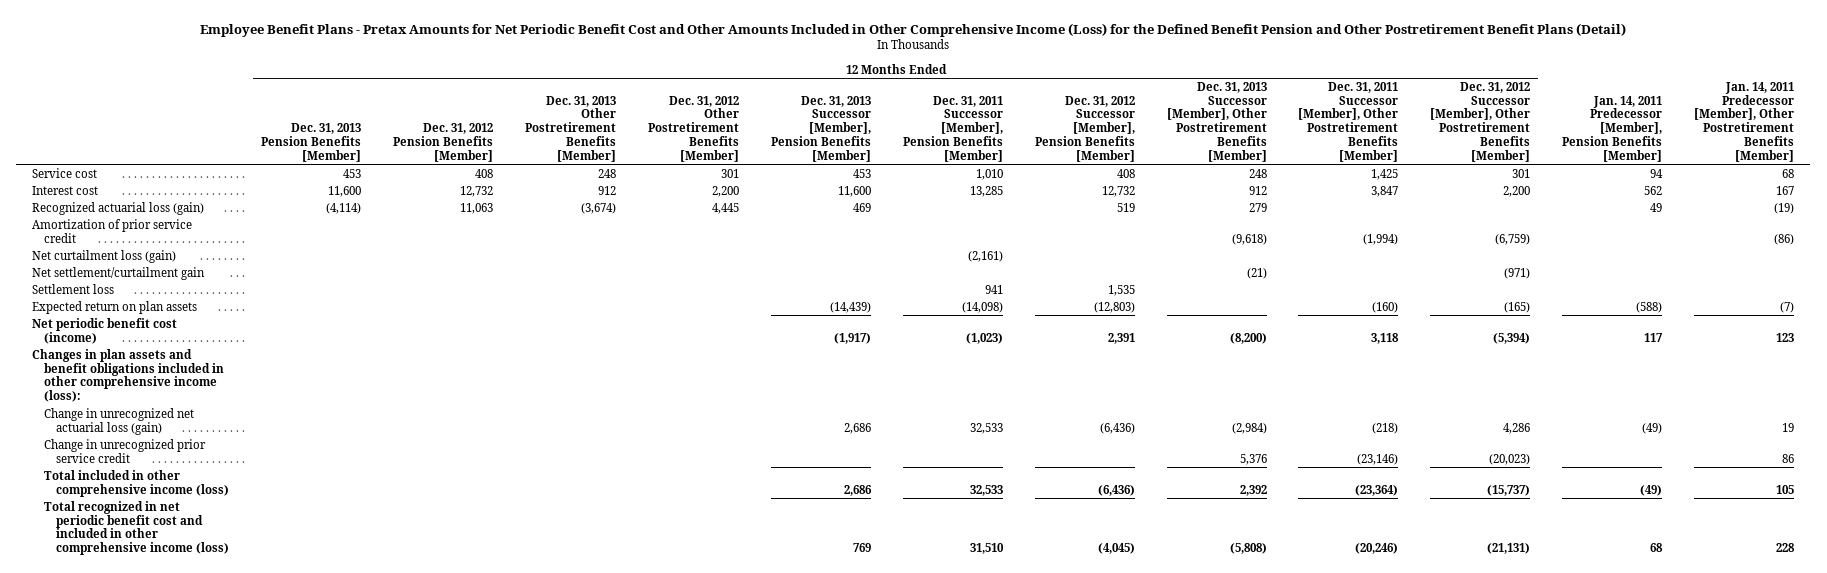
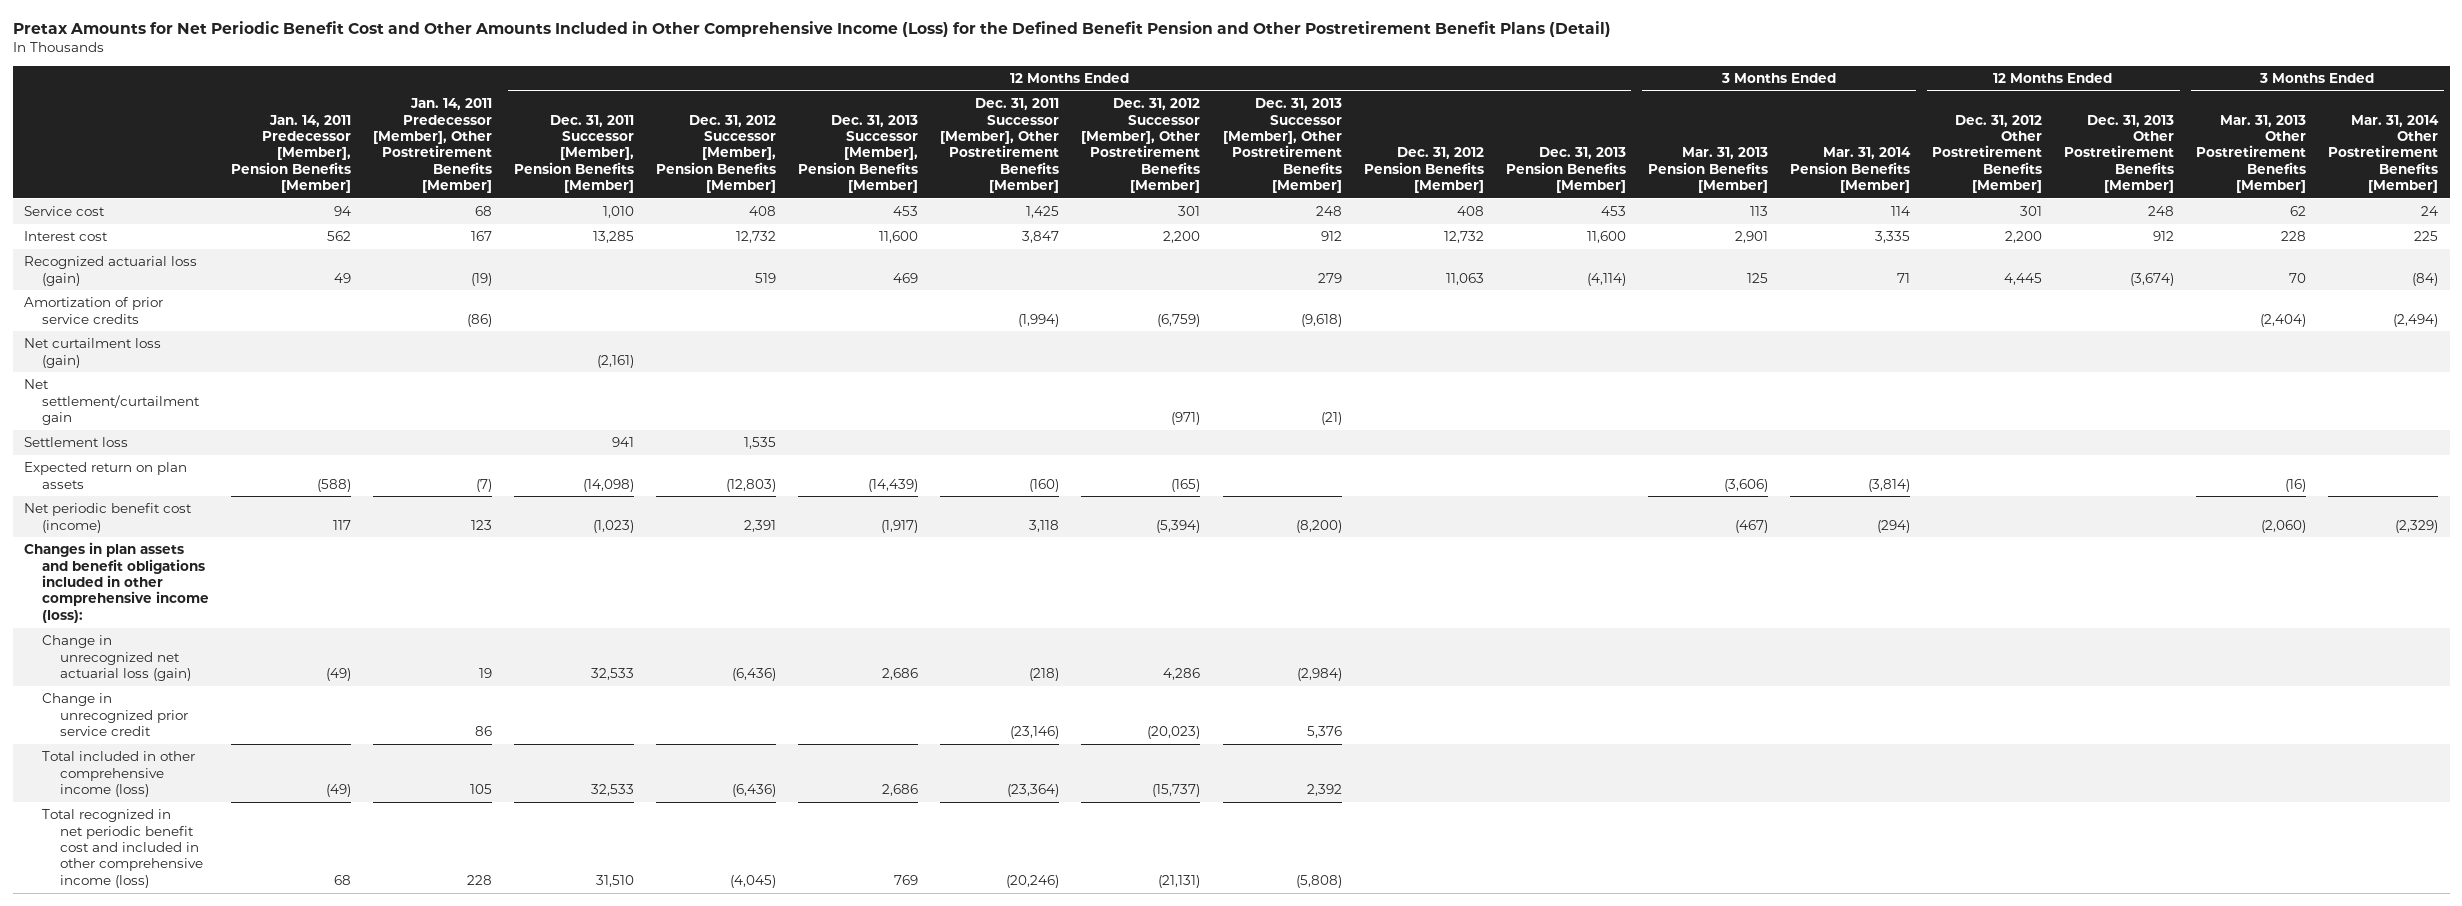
- Employee Benefit Plans - Pretax Amounts for Net Periodic Benefit Cost and Other Amounts Included in Other Comprehensive Income (Loss) for the Defined Benefit Pension and Other Postretirement Benefit Plans (Detail)
+ Pretax Amounts for Net Periodic Benefit Cost and Other Amounts Included in Other Comprehensive Income (Loss) for the Defined Benefit Pension and Other Postretirement Benefit Plans (Detail)
- | 12 Months Ended Dec. 31, 2013 Pension Benefits [Member] | 12 Months Ended Dec. 31, 2012 Pension Benefits [Member] | 12 Months Ended Dec. 31, 2013 Other Postretirement Benefits [Member] | 12 Months Ended Dec. 31, 2012 Other Postretirement Benefits [Member] | 12 Months Ended Dec. 31, 2013 Successor [Member], Pension Benefits [Member] | 12 Months Ended Dec. 31, 2011 Successor [Member], Pension Benefits [Member] | 12 Months Ended Dec. 31, 2012 Successor [Member], Pension Benefits [Member] | 12 Months Ended Dec. 31, 2013 Successor [Member], Other Postretirement Benefits [Member] | 12 Months Ended Dec. 31, 2011 Successor [Member], Other Postretirement Benefits [Member] | 12 Months Ended Dec. 31, 2012 Successor [Member], Other Postretirement Benefits [Member] | Jan. 14, 2011 Predecessor [Member], Pension Benefits [Member] | Jan. 14, 2011 Predecessor [Member], Other Postretirement Benefits [Member]
+ | Jan. 14, 2011 Predecessor [Member], Pension Benefits [Member] | Jan. 14, 2011 Predecessor [Member], Other Postretirement Benefits [Member] | 12 Months Ended Dec. 31, 2011 Successor [Member], Pension Benefits [Member] | 12 Months Ended Dec. 31, 2012 Successor [Member], Pension Benefits [Member] | 12 Months Ended Dec. 31, 2013 Successor [Member], Pension Benefits [Member] | 12 Months Ended Dec. 31, 2011 Successor [Member], Other Postretirement Benefits [Member] | 12 Months Ended Dec. 31, 2012 Successor [Member], Other Postretirement Benefits [Member] | 12 Months Ended Dec. 31, 2013 Successor [Member], Other Postretirement Benefits [Member] | 12 Months Ended Dec. 31, 2012 Pension Benefits [Member] | 12 Months Ended Dec. 31, 2013 Pension Benefits [Member] | 3 Months Ended Mar. 31, 2013 Pension Benefits [Member] | 3 Months Ended Mar. 31, 2014 Pension Benefits [Member] | 12 Months Ended Dec. 31, 2012 Other Postretirement Benefits [Member] | 12 Months Ended Dec. 31, 2013 Other Postretirement Benefits [Member] | 3 Months Ended Mar. 31, 2013 Other Postretirement Benefits [Member] | 3 Months Ended Mar. 31, 2014 Other Postretirement Benefits [Member]
- Amortization of prior service credit | | | | | | | | (9,618) | (1,994) | (6,759) | | (86)
+ Amortization of prior service credits | | (86) | | | | (1,994) | (6,759) | (9,618) | | | | | | | (2,404) | (2,494)

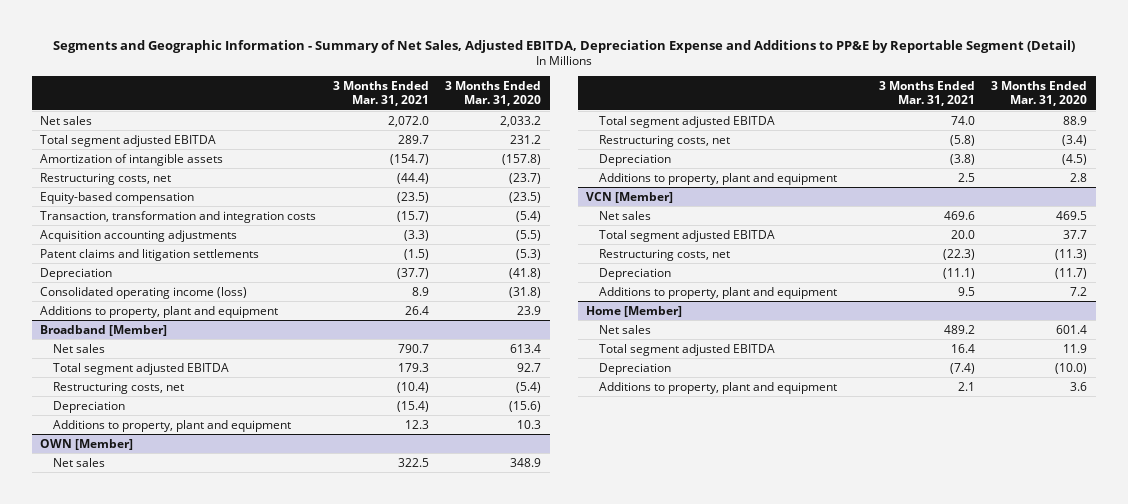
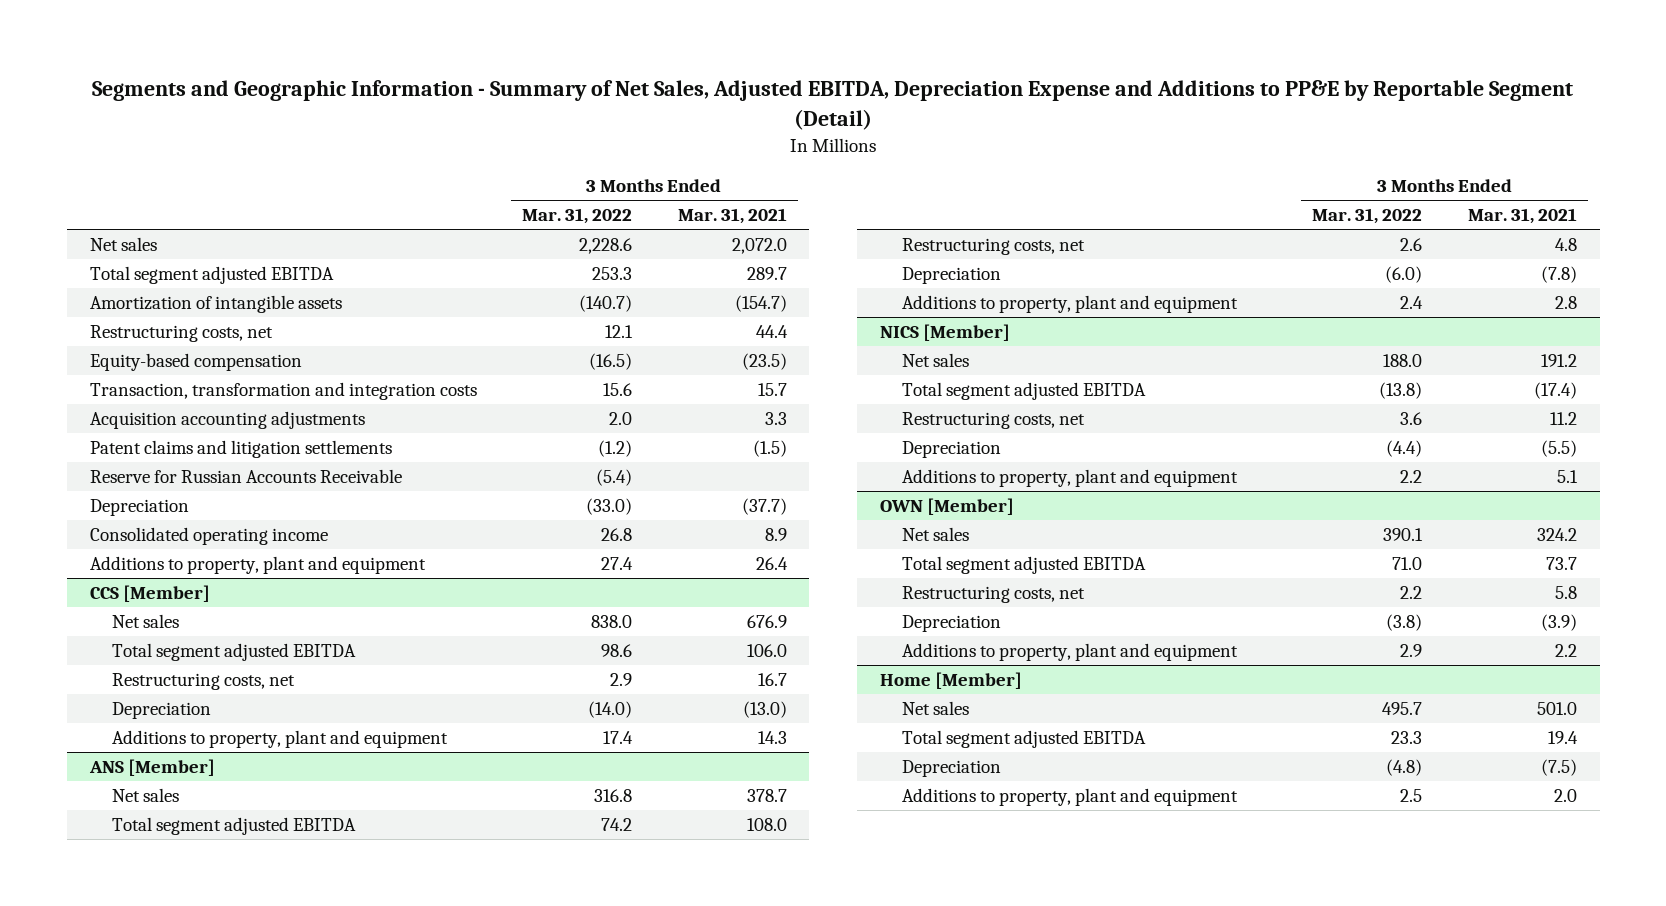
- | 3 Months Ended Mar. 31, 2021 | 3 Months Ended Mar. 31, 2020
+ | 3 Months Ended Mar. 31, 2022 | 3 Months Ended Mar. 31, 2021
- Restructuring costs, net | (44.4) | (23.7)
+ Restructuring costs, net | 12.1 | 44.4
- Transaction, transformation and integration costs | (15.7) | (5.4)
- Acquisition accounting adjustments | (3.3) | (5.5)
+ Transaction, transformation and integration costs | 15.6 | 15.7
+ Acquisition accounting adjustments | 2.0 | 3.3
+ Reserve for Russian Accounts Receivable | (5.4) |
- Consolidated operating income (loss) | 8.9 | (31.8)
+ Consolidated operating income | 26.8 | 8.9
- Broadband [Member]
- Net sales | 790.7 | 613.4
- Total segment adjusted EBITDA | 179.3 | 92.7
- Restructuring costs, net | (10.4) | (5.4)
- Depreciation | (15.4) | (15.6)
- Additions to property, plant and equipment | 12.3 | 10.3
+ CCS [Member]
+ Net sales | 838.0 | 676.9
+ Total segment adjusted EBITDA | 98.6 | 106.0
+ Restructuring costs, net | 2.9 | 16.7
+ Depreciation | (14.0) | (13.0)
+ Additions to property, plant and equipment | 17.4 | 14.3
+ ANS [Member]
+ Net sales | 316.8 | 378.7
+ Total segment adjusted EBITDA | 74.2 | 108.0
+ Restructuring costs, net | 2.6 | 4.8
+ Depreciation | (6.0) | (7.8)
+ Additions to property, plant and equipment | 2.4 | 2.8
+ NICS [Member]
+ Net sales | 188.0 | 191.2
+ Total segment adjusted EBITDA | (13.8) | (17.4)
+ Restructuring costs, net | 3.6 | 11.2
+ Depreciation | (4.4) | (5.5)
+ Additions to property, plant and equipment | 2.2 | 5.1
@ OWN [Member]
- Net sales | 322.5 | 348.9
- Total segment adjusted EBITDA | 74.0 | 88.9
- Restructuring costs, net | (5.8) | (3.4)
- Depreciation | (3.8) | (4.5)
- Additions to property, plant and equipment | 2.5 | 2.8
- VCN [Member]
- Net sales | 469.6 | 469.5
- Total segment adjusted EBITDA | 20.0 | 37.7
- Restructuring costs, net | (22.3) | (11.3)
- Depreciation | (11.1) | (11.7)
- Additions to property, plant and equipment | 9.5 | 7.2
@ OWN [Member]
+ Net sales | 390.1 | 324.2
+ Total segment adjusted EBITDA | 71.0 | 73.7
+ Restructuring costs, net | 2.2 | 5.8
+ Depreciation | (3.8) | (3.9)
+ Additions to property, plant and equipment | 2.9 | 2.2
@ Home [Member]
- Net sales | 489.2 | 601.4
- Total segment adjusted EBITDA | 16.4 | 11.9
- Depreciation | (7.4) | (10.0)
- Additions to property, plant and equipment | 2.1 | 3.6
+ Net sales | 495.7 | 501.0
+ Total segment adjusted EBITDA | 23.3 | 19.4
+ Depreciation | (4.8) | (7.5)
+ Additions to property, plant and equipment | 2.5 | 2.0

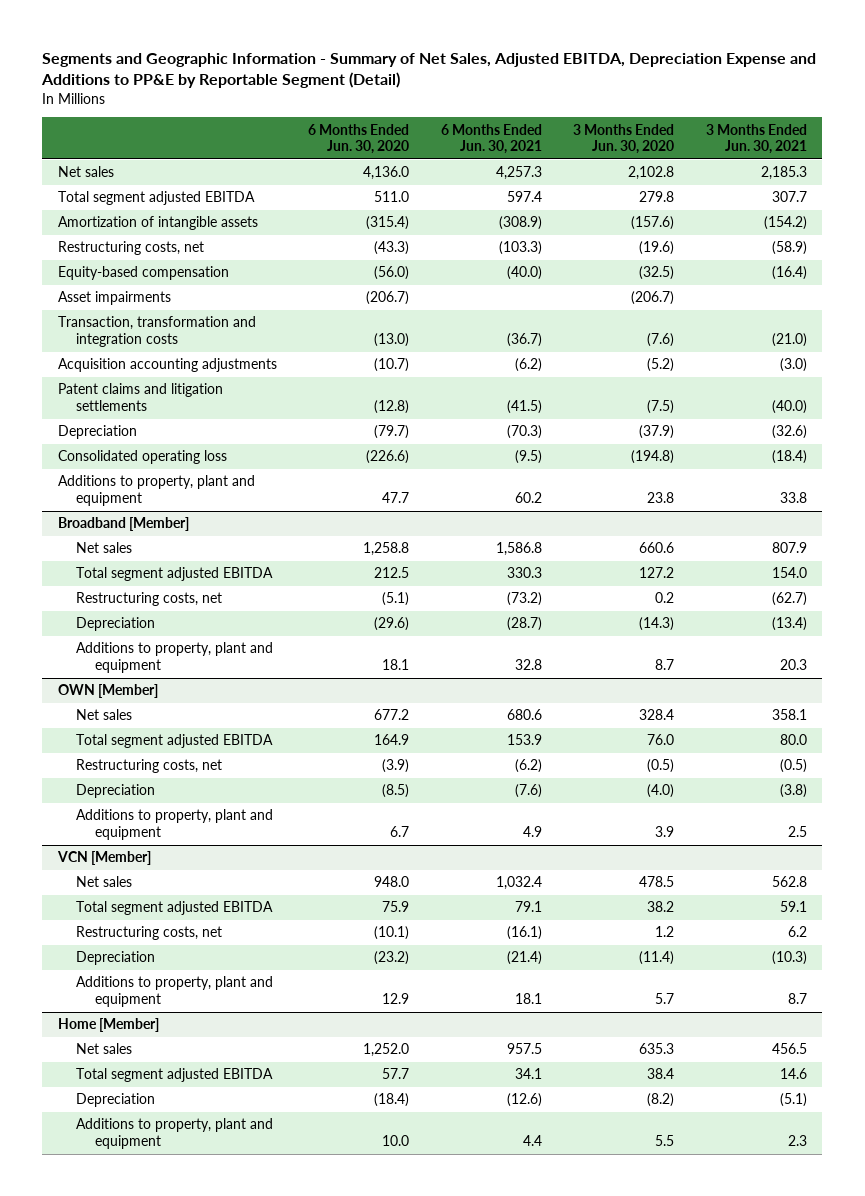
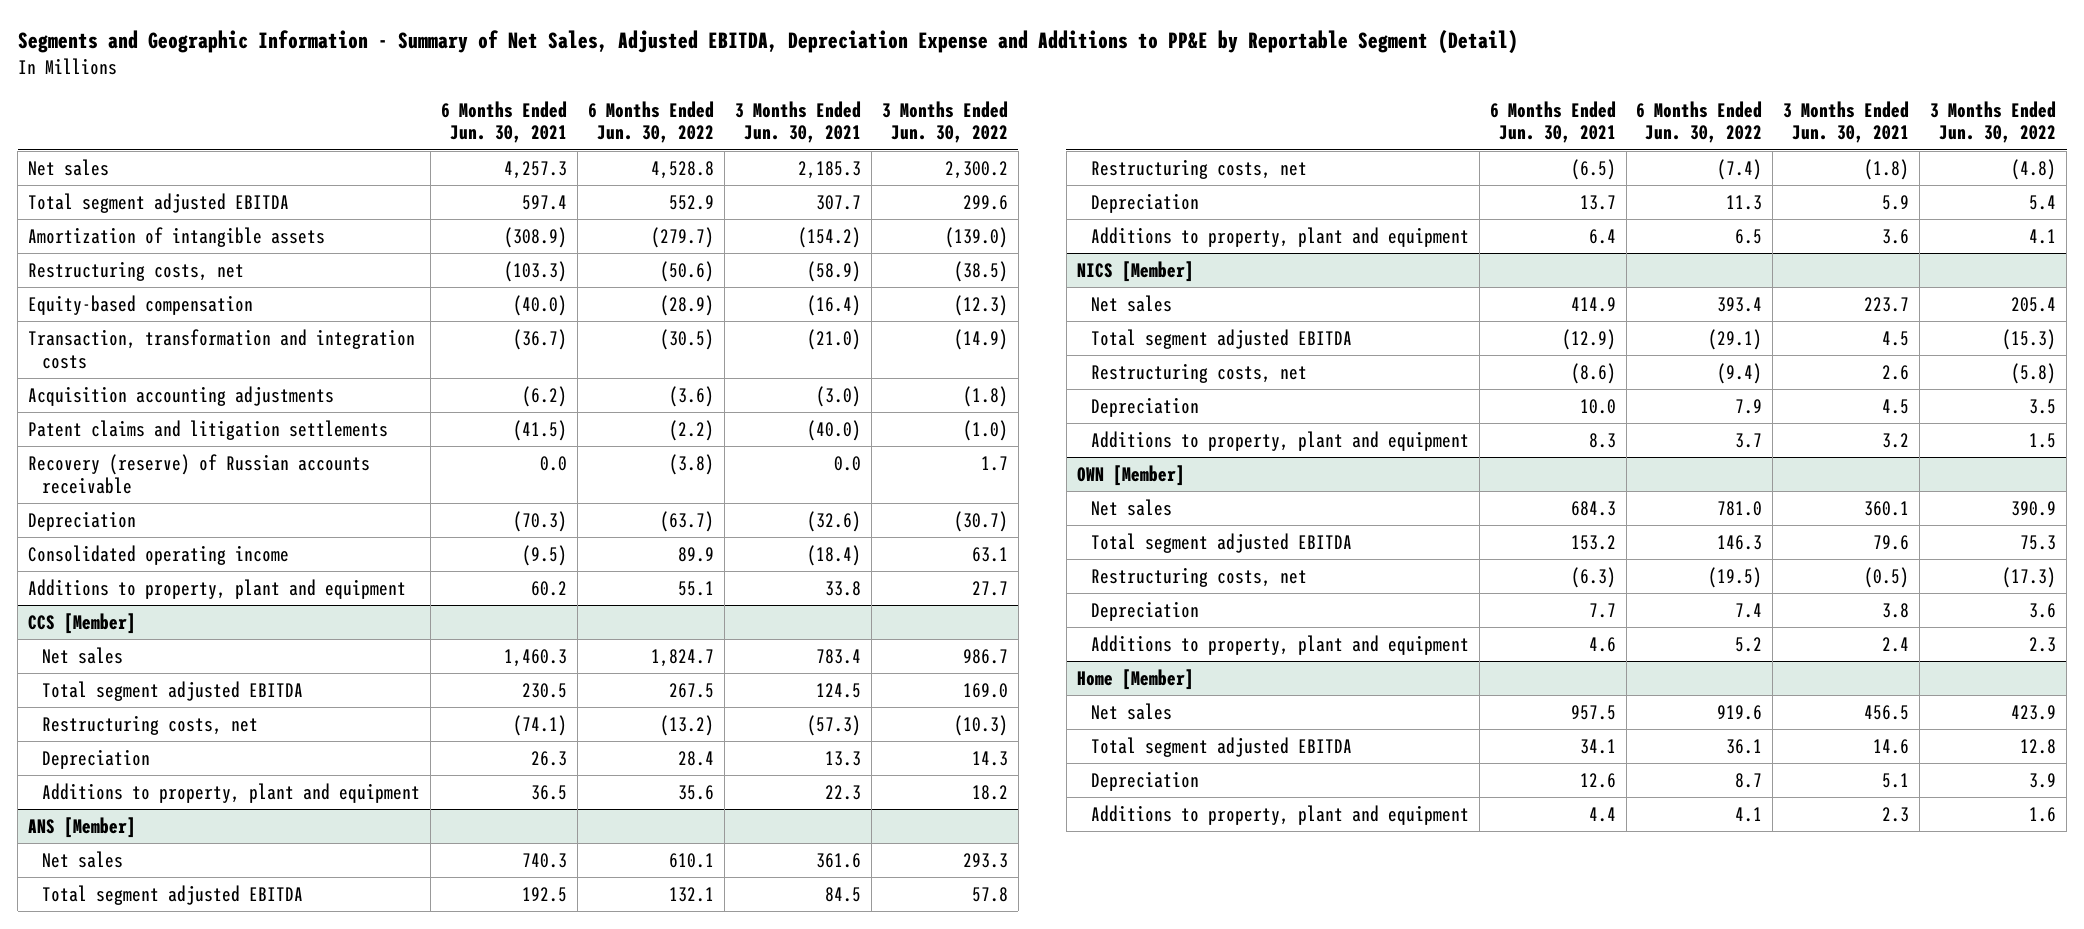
- | 6 Months Ended Jun. 30, 2020 | 6 Months Ended Jun. 30, 2021 | 3 Months Ended Jun. 30, 2020 | 3 Months Ended Jun. 30, 2021
+ | 6 Months Ended Jun. 30, 2021 | 6 Months Ended Jun. 30, 2022 | 3 Months Ended Jun. 30, 2021 | 3 Months Ended Jun. 30, 2022
- Asset impairments | (206.7) | | (206.7) |
+ Recovery (reserve) of Russian accounts receivable | 0.0 | (3.8) | 0.0 | 1.7
- Consolidated operating loss | (226.6) | (9.5) | (194.8) | (18.4)
+ Consolidated operating income | (9.5) | 89.9 | (18.4) | 63.1
- Broadband [Member]
- Net sales | 1,258.8 | 1,586.8 | 660.6 | 807.9
- Total segment adjusted EBITDA | 212.5 | 330.3 | 127.2 | 154.0
- Restructuring costs, net | (5.1) | (73.2) | 0.2 | (62.7)
- Depreciation | (29.6) | (28.7) | (14.3) | (13.4)
- Additions to property, plant and equipment | 18.1 | 32.8 | 8.7 | 20.3
+ CCS [Member]
+ Net sales | 1,460.3 | 1,824.7 | 783.4 | 986.7
+ Total segment adjusted EBITDA | 230.5 | 267.5 | 124.5 | 169.0
+ Restructuring costs, net | (74.1) | (13.2) | (57.3) | (10.3)
+ Depreciation | 26.3 | 28.4 | 13.3 | 14.3
+ Additions to property, plant and equipment | 36.5 | 35.6 | 22.3 | 18.2
+ ANS [Member]
+ Net sales | 740.3 | 610.1 | 361.6 | 293.3
+ Total segment adjusted EBITDA | 192.5 | 132.1 | 84.5 | 57.8
+ Restructuring costs, net | (6.5) | (7.4) | (1.8) | (4.8)
+ Depreciation | 13.7 | 11.3 | 5.9 | 5.4
+ Additions to property, plant and equipment | 6.4 | 6.5 | 3.6 | 4.1
+ NICS [Member]
+ Net sales | 414.9 | 393.4 | 223.7 | 205.4
+ Total segment adjusted EBITDA | (12.9) | (29.1) | 4.5 | (15.3)
+ Restructuring costs, net | (8.6) | (9.4) | 2.6 | (5.8)
+ Depreciation | 10.0 | 7.9 | 4.5 | 3.5
+ Additions to property, plant and equipment | 8.3 | 3.7 | 3.2 | 1.5
@ OWN [Member]
- Net sales | 677.2 | 680.6 | 328.4 | 358.1
- Total segment adjusted EBITDA | 164.9 | 153.9 | 76.0 | 80.0
- Restructuring costs, net | (3.9) | (6.2) | (0.5) | (0.5)
- Depreciation | (8.5) | (7.6) | (4.0) | (3.8)
- Additions to property, plant and equipment | 6.7 | 4.9 | 3.9 | 2.5
- VCN [Member]
- Net sales | 948.0 | 1,032.4 | 478.5 | 562.8
- Total segment adjusted EBITDA | 75.9 | 79.1 | 38.2 | 59.1
- Restructuring costs, net | (10.1) | (16.1) | 1.2 | 6.2
- Depreciation | (23.2) | (21.4) | (11.4) | (10.3)
- Additions to property, plant and equipment | 12.9 | 18.1 | 5.7 | 8.7
@ OWN [Member]
+ Net sales | 684.3 | 781.0 | 360.1 | 390.9
+ Total segment adjusted EBITDA | 153.2 | 146.3 | 79.6 | 75.3
+ Restructuring costs, net | (6.3) | (19.5) | (0.5) | (17.3)
+ Depreciation | 7.7 | 7.4 | 3.8 | 3.6
+ Additions to property, plant and equipment | 4.6 | 5.2 | 2.4 | 2.3
@ Home [Member]
- Depreciation | (18.4) | (12.6) | (8.2) | (5.1)
+ Depreciation | 12.6 | 8.7 | 5.1 | 3.9

